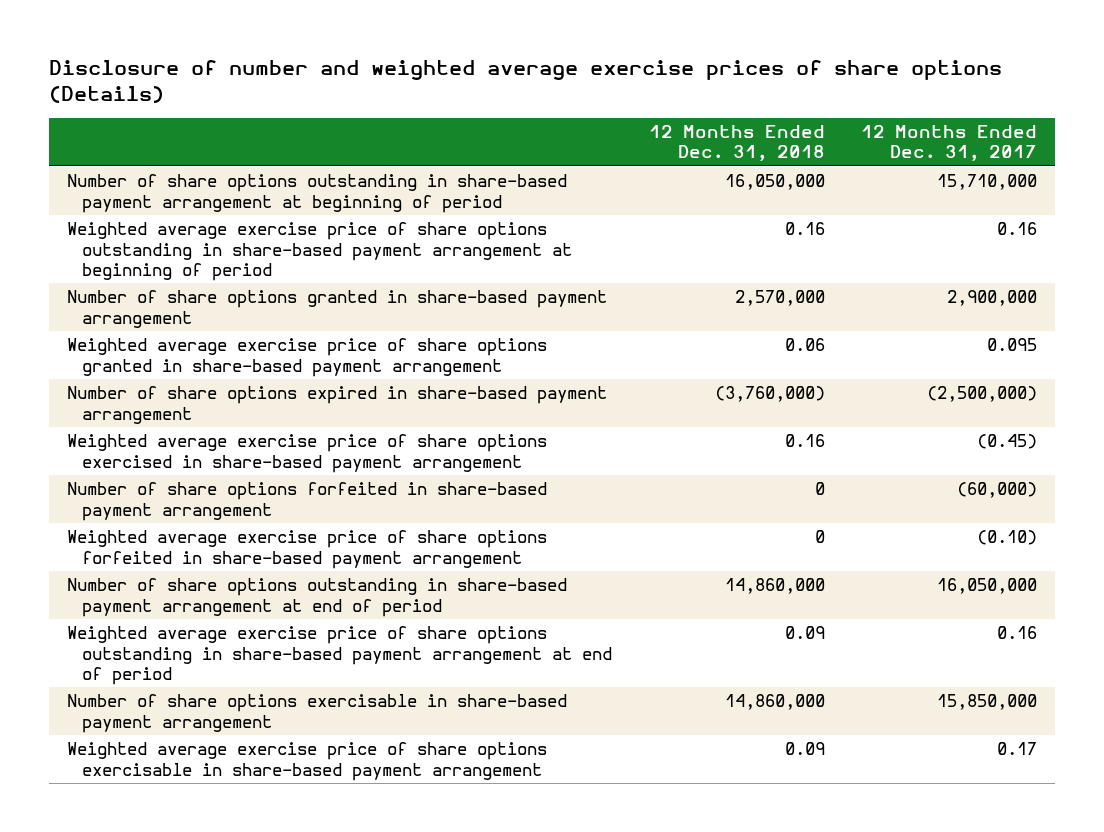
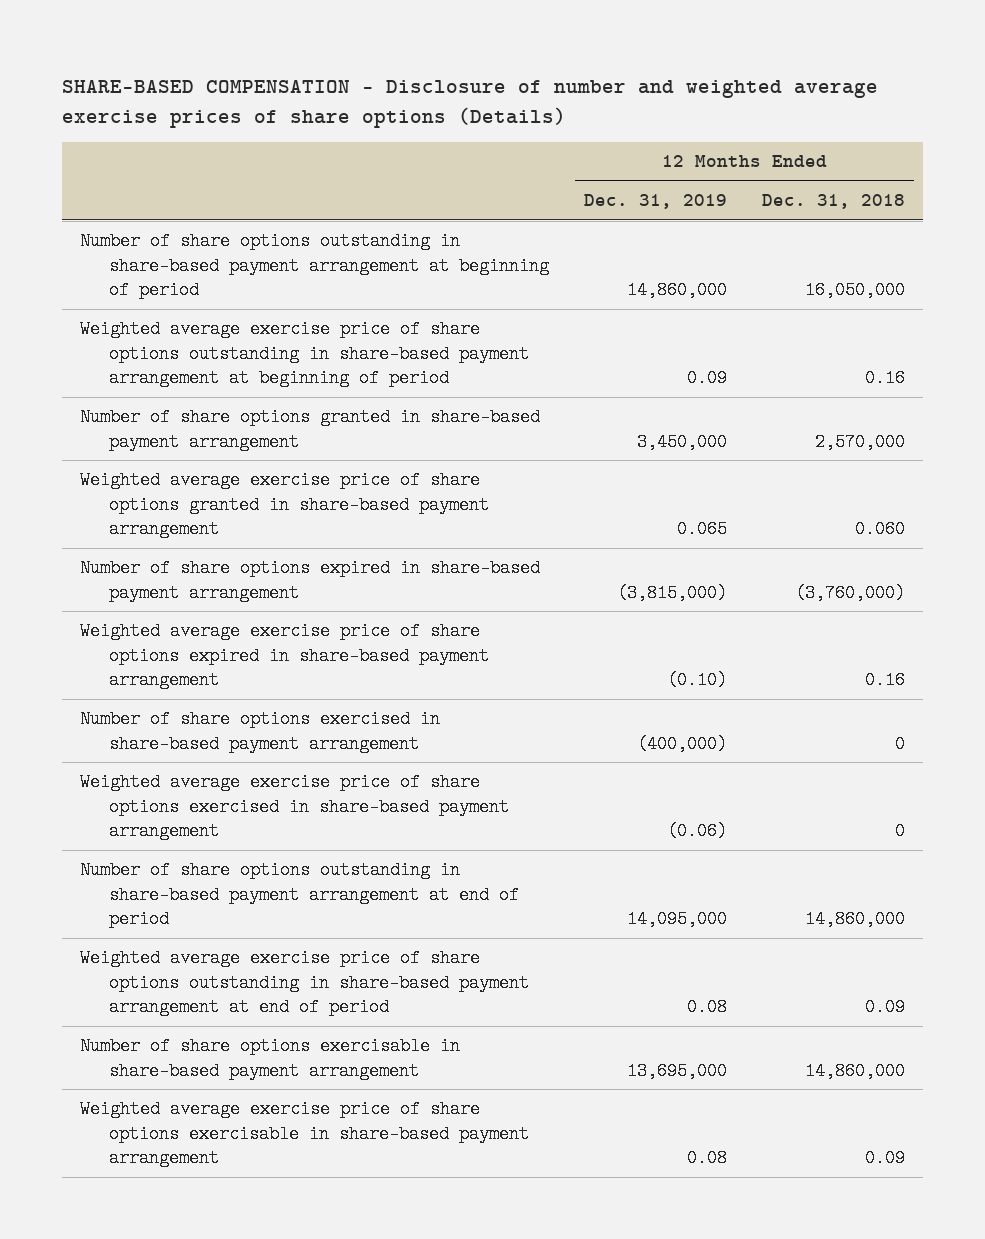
- Disclosure of number and weighted average exercise prices of share options (Details)
+ SHARE-BASED COMPENSATION - Disclosure of number and weighted average exercise prices of share options (Details)
- | 12 Months Ended Dec. 31, 2018 | 12 Months Ended Dec. 31, 2017
+ | 12 Months Ended Dec. 31, 2019 | 12 Months Ended Dec. 31, 2018
- Weighted average exercise price of share options granted in share-based payment arrangement | 0.06 | 0.095
+ Weighted average exercise price of share options granted in share-based payment arrangement | 0.065 | 0.060
- Weighted average exercise price of share options exercised in share-based payment arrangement | 0.16 | (0.45)
- Number of share options forfeited in share-based payment arrangement | 0 | (60,000)
- Weighted average exercise price of share options forfeited in share-based payment arrangement | 0 | (0.10)
+ Weighted average exercise price of share options expired in share-based payment arrangement | (0.10) | 0.16
+ Number of share options exercised in share-based payment arrangement | (400,000) | 0
+ Weighted average exercise price of share options exercised in share-based payment arrangement | (0.06) | 0

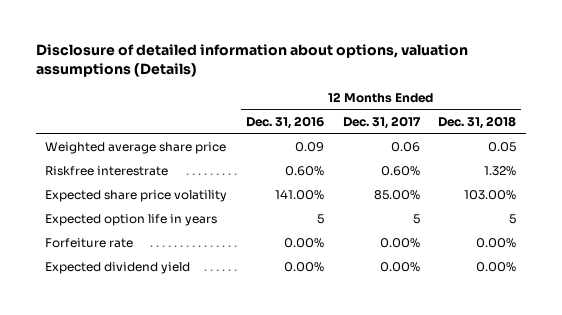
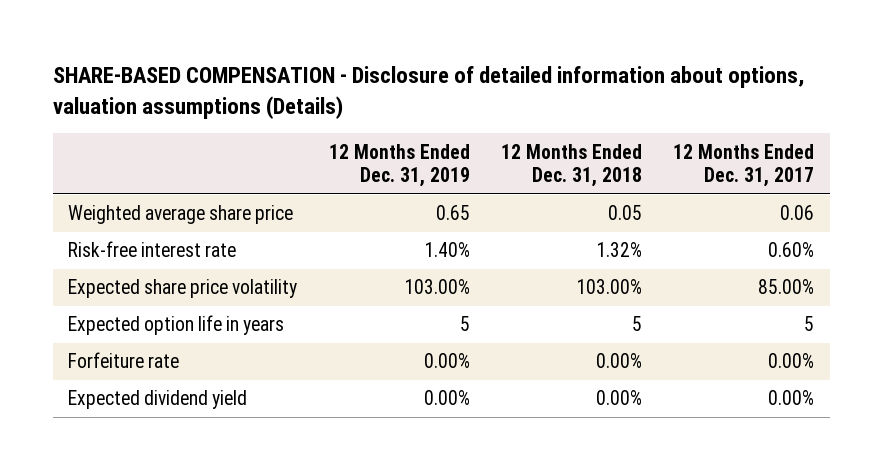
- Disclosure of detailed information about options, valuation assumptions (Details)
+ SHARE-BASED COMPENSATION - Disclosure of detailed information about options, valuation assumptions (Details)
- | 12 Months Ended Dec. 31, 2016 | 12 Months Ended Dec. 31, 2017 | 12 Months Ended Dec. 31, 2018
+ | 12 Months Ended Dec. 31, 2019 | 12 Months Ended Dec. 31, 2018 | 12 Months Ended Dec. 31, 2017
- Riskfree interestrate | 0.60% | 0.60% | 1.32%
+ Risk-free interest rate | 1.40% | 1.32% | 0.60%

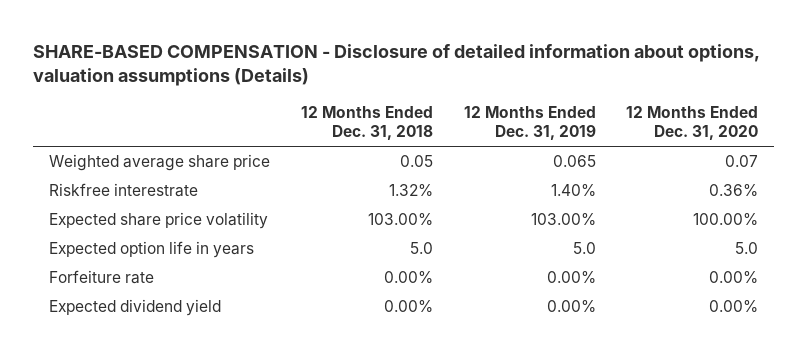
- | 12 Months Ended Dec. 31, 2019 | 12 Months Ended Dec. 31, 2018 | 12 Months Ended Dec. 31, 2017
+ | 12 Months Ended Dec. 31, 2018 | 12 Months Ended Dec. 31, 2019 | 12 Months Ended Dec. 31, 2020
- Weighted average share price | 0.65 | 0.05 | 0.06
- Risk-free interest rate | 1.40% | 1.32% | 0.60%
+ Weighted average share price | 0.05 | 0.065 | 0.07
+ Riskfree interestrate | 1.32% | 1.40% | 0.36%
- Expected option life in years | 5 | 5 | 5
+ Expected option life in years | 5.0 | 5.0 | 5.0

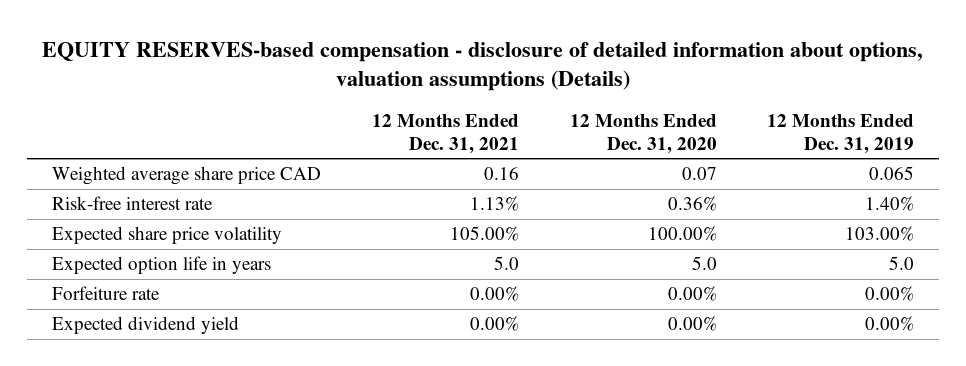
- SHARE-BASED COMPENSATION - Disclosure of detailed information about options, valuation assumptions (Details)
+ EQUITY RESERVES-based compensation - disclosure of detailed information about options, valuation assumptions (Details)
- | 12 Months Ended Dec. 31, 2018 | 12 Months Ended Dec. 31, 2019 | 12 Months Ended Dec. 31, 2020
+ | 12 Months Ended Dec. 31, 2021 | 12 Months Ended Dec. 31, 2020 | 12 Months Ended Dec. 31, 2019
- Weighted average share price | 0.05 | 0.065 | 0.07
- Riskfree interestrate | 1.32% | 1.40% | 0.36%
+ Weighted average share price CAD | 0.16 | 0.07 | 0.065
+ Risk-free interest rate | 1.13% | 0.36% | 1.40%

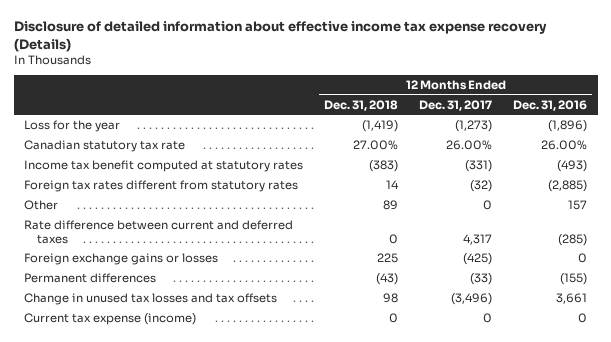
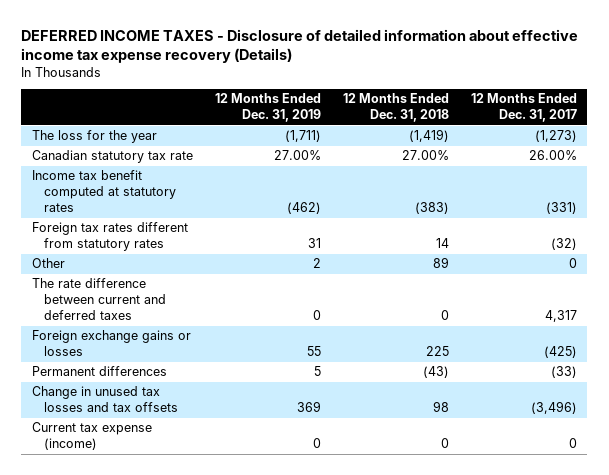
- Disclosure of detailed information about effective income tax expense recovery (Details)
+ DEFERRED INCOME TAXES - Disclosure of detailed information about effective income tax expense recovery (Details)
- | 12 Months Ended Dec. 31, 2018 | 12 Months Ended Dec. 31, 2017 | 12 Months Ended Dec. 31, 2016
+ | 12 Months Ended Dec. 31, 2019 | 12 Months Ended Dec. 31, 2018 | 12 Months Ended Dec. 31, 2017
- Loss for the year | (1,419) | (1,273) | (1,896)
+ The loss for the year | (1,711) | (1,419) | (1,273)
- Rate difference between current and deferred taxes | 0 | 4,317 | (285)
+ The rate difference between current and deferred taxes | 0 | 0 | 4,317

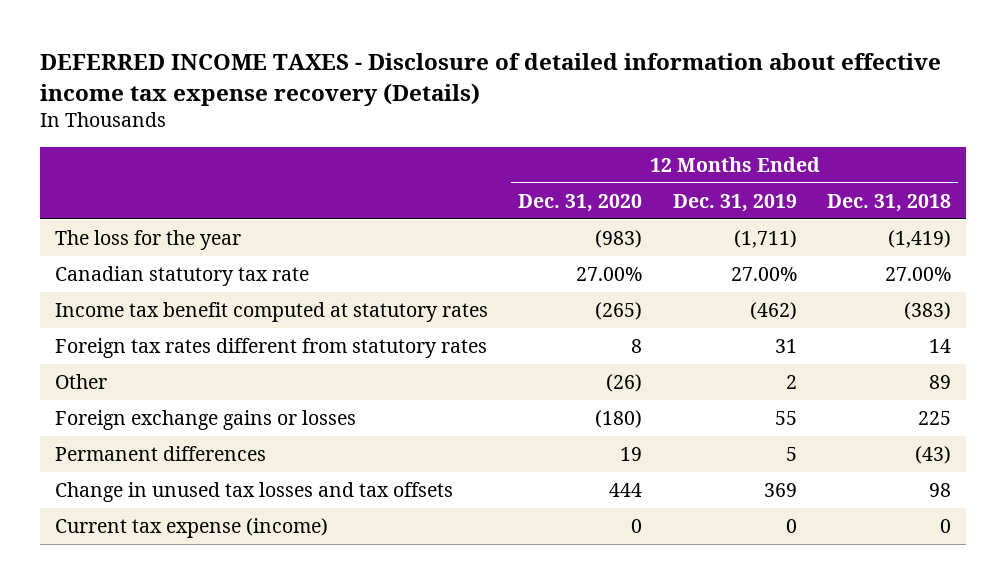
- | 12 Months Ended Dec. 31, 2019 | 12 Months Ended Dec. 31, 2018 | 12 Months Ended Dec. 31, 2017
+ | 12 Months Ended Dec. 31, 2020 | 12 Months Ended Dec. 31, 2019 | 12 Months Ended Dec. 31, 2018
- The rate difference between current and deferred taxes | 0 | 0 | 4,317

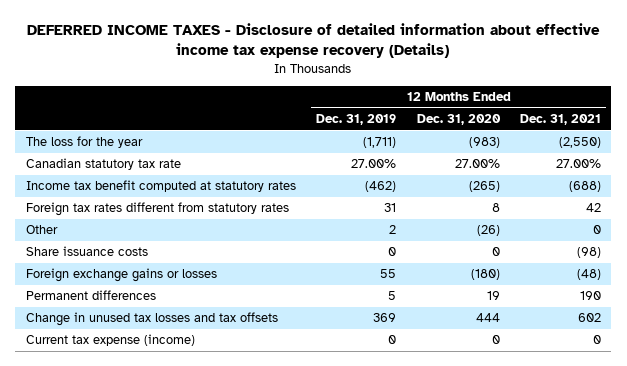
- | 12 Months Ended Dec. 31, 2020 | 12 Months Ended Dec. 31, 2019 | 12 Months Ended Dec. 31, 2018
+ | 12 Months Ended Dec. 31, 2019 | 12 Months Ended Dec. 31, 2020 | 12 Months Ended Dec. 31, 2021
+ Share issuance costs | 0 | 0 | (98)

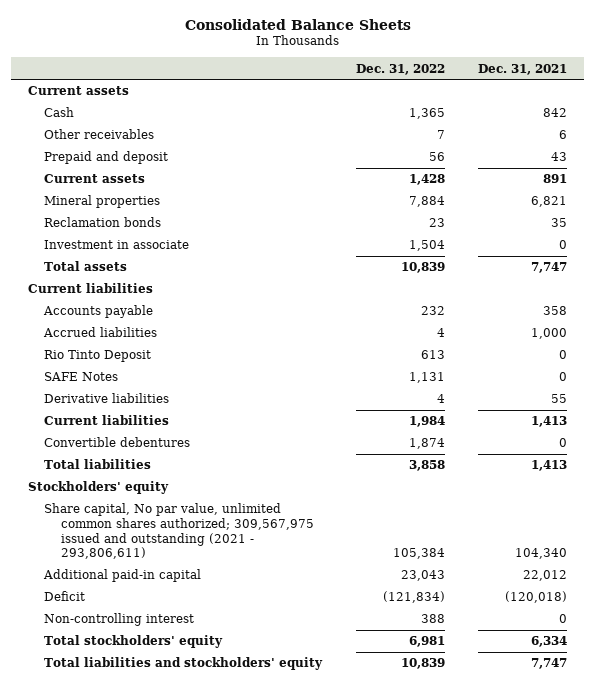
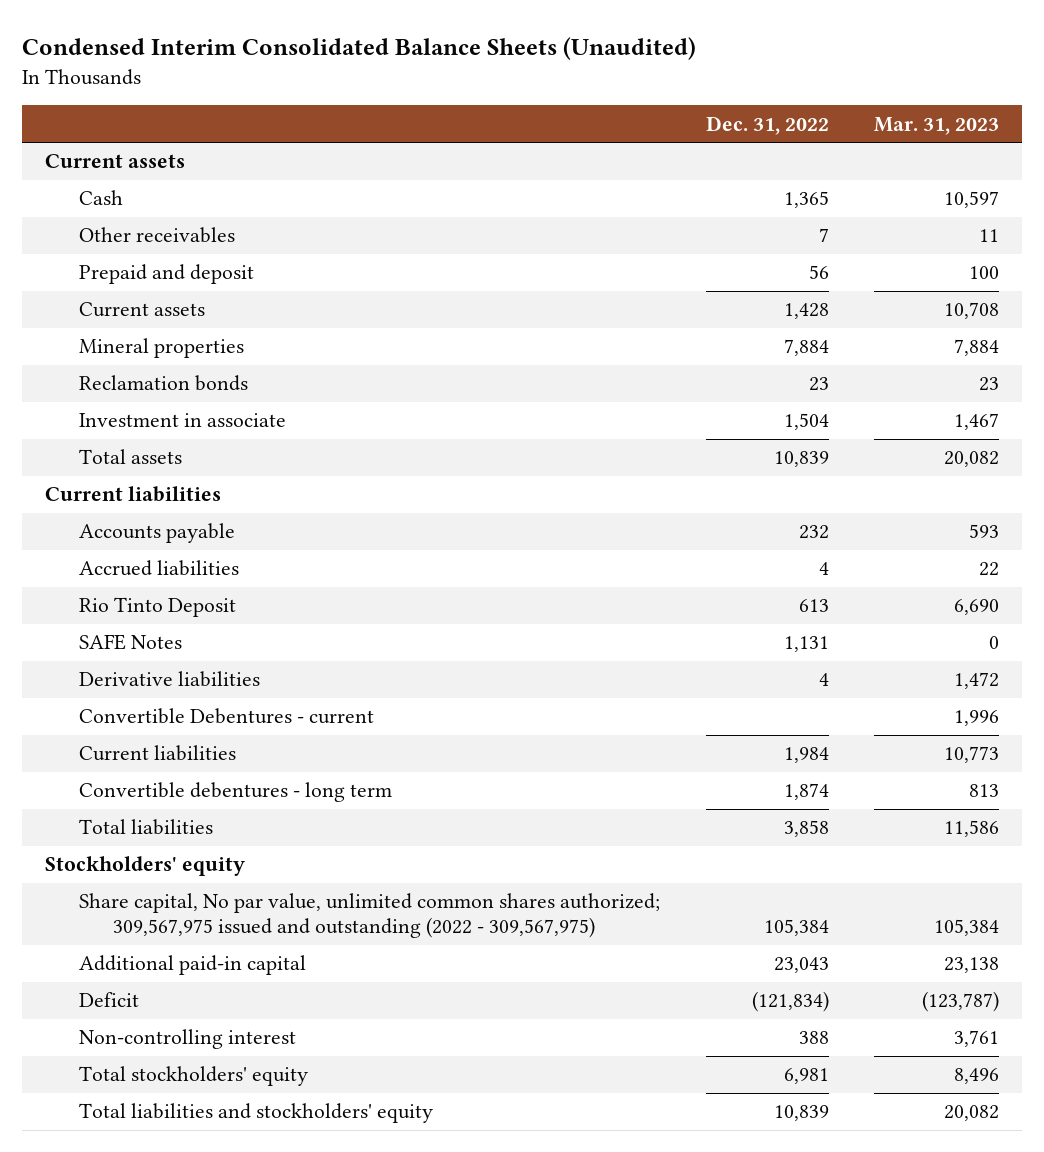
- Consolidated Balance Sheets
+ Condensed Interim Consolidated Balance Sheets (Unaudited)
- | Dec. 31, 2022 | Dec. 31, 2021
+ | Dec. 31, 2022 | Mar. 31, 2023
+ Convertible Debentures - current | | 1,996
- Convertible debentures | 1,874 | 0
+ Convertible debentures - long term | 1,874 | 813
- Share capital, No par value, unlimited common shares authorized; 309,567,975 issued and outstanding (2021 - 293,806,611) | 105,384 | 104,340
+ Share capital, No par value, unlimited common shares authorized; 309,567,975 issued and outstanding (2022 - 309,567,975) | 105,384 | 105,384

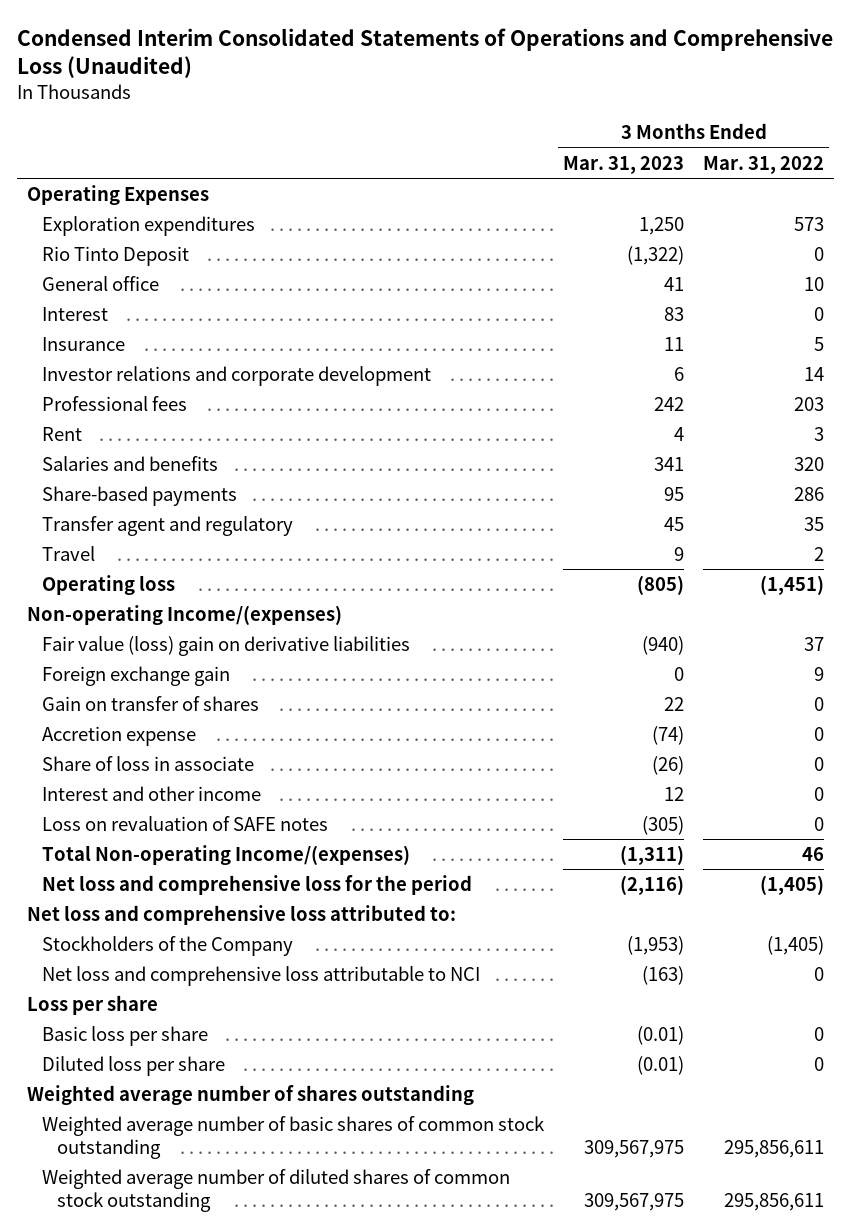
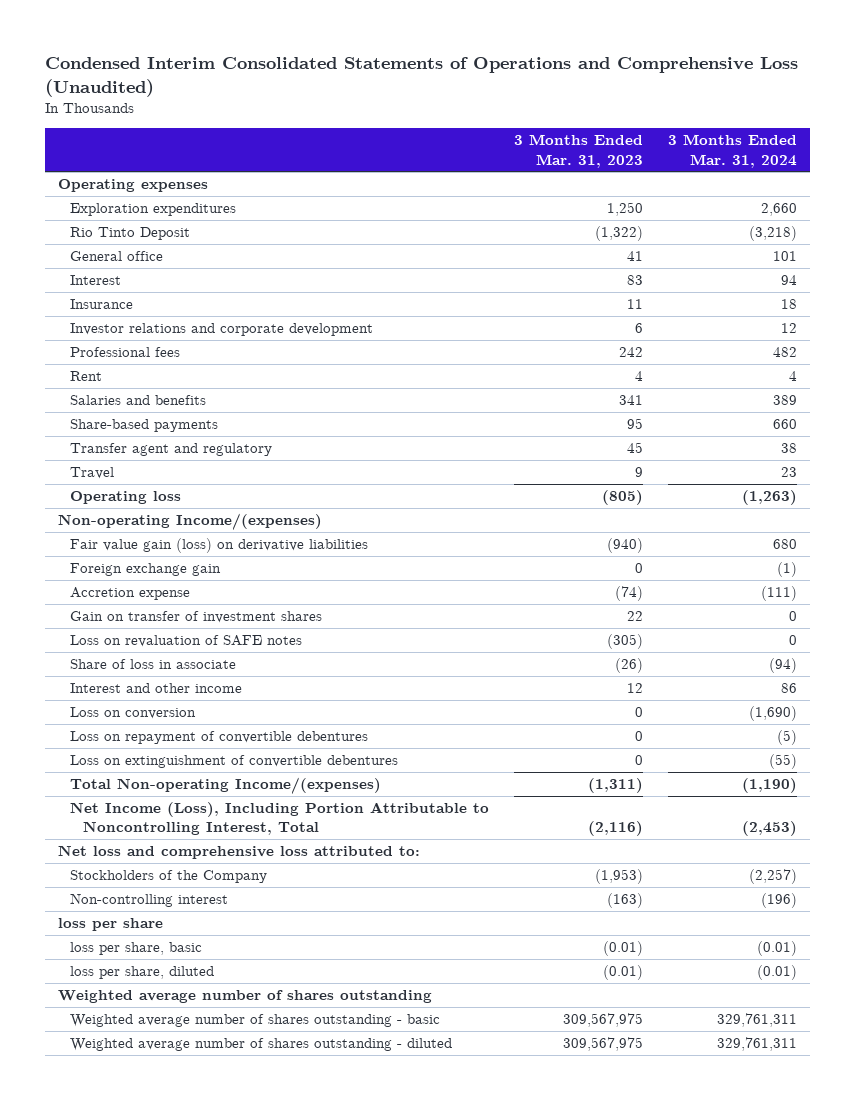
- | 3 Months Ended Mar. 31, 2023 | 3 Months Ended Mar. 31, 2022
+ | 3 Months Ended Mar. 31, 2023 | 3 Months Ended Mar. 31, 2024
- Operating Expenses
+ Operating expenses
- Fair value (loss) gain on derivative liabilities | (940) | 37
+ Fair value gain (loss) on derivative liabilities | (940) | 680
- Gain on transfer of shares | 22 | 0
+ Gain on transfer of investment shares | 22 | 0
moved up: Loss on revaluation of SAFE notes | (305) | 0
+ Loss on conversion | 0 | (1,690)
+ Loss on repayment of convertible debentures | 0 | (5)
+ Loss on extinguishment of convertible debentures | 0 | (55)
- Net loss and comprehensive loss for the period | (2,116) | (1,405)
+ Net Income (Loss), Including Portion Attributable to Noncontrolling Interest, Total | (2,116) | (2,453)
- Net loss and comprehensive loss attributable to NCI | (163) | 0
- Loss per share
- Basic loss per share | (0.01) | 0
- Diluted loss per share | (0.01) | 0
+ Non-controlling interest | (163) | (196)
+ loss per share
+ loss per share, basic | (0.01) | (0.01)
+ loss per share, diluted | (0.01) | (0.01)
- Weighted average number of basic shares of common stock outstanding | 309,567,975 | 295,856,611
- Weighted average number of diluted shares of common stock outstanding | 309,567,975 | 295,856,611
+ Weighted average number of shares outstanding - basic | 309,567,975 | 329,761,311
+ Weighted average number of shares outstanding - diluted | 309,567,975 | 329,761,311

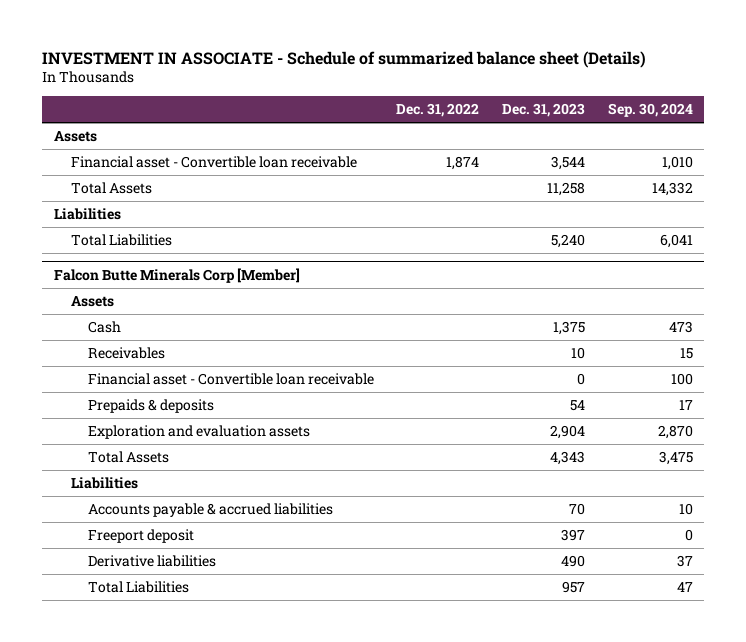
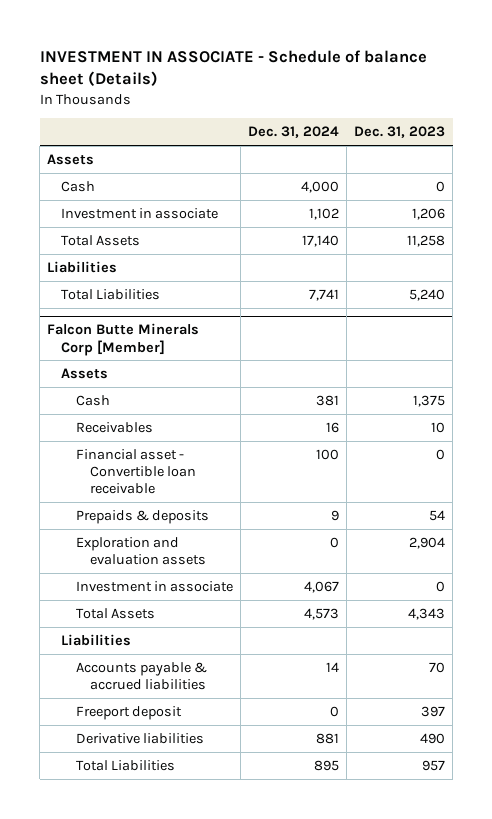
- INVESTMENT IN ASSOCIATE - Schedule of summarized balance sheet (Details)
+ INVESTMENT IN ASSOCIATE - Schedule of balance sheet (Details)
- | Dec. 31, 2022 | Dec. 31, 2023 | Sep. 30, 2024
+ | Dec. 31, 2024 | Dec. 31, 2023
- Financial asset - Convertible loan receivable | 1,874 | 3,544 | 1,010
+ Cash | 4,000 | 0
+ Investment in associate | 1,102 | 1,206
@ Falcon Butte Minerals Corp [Member]
+ Investment in associate | 4,067 | 0

